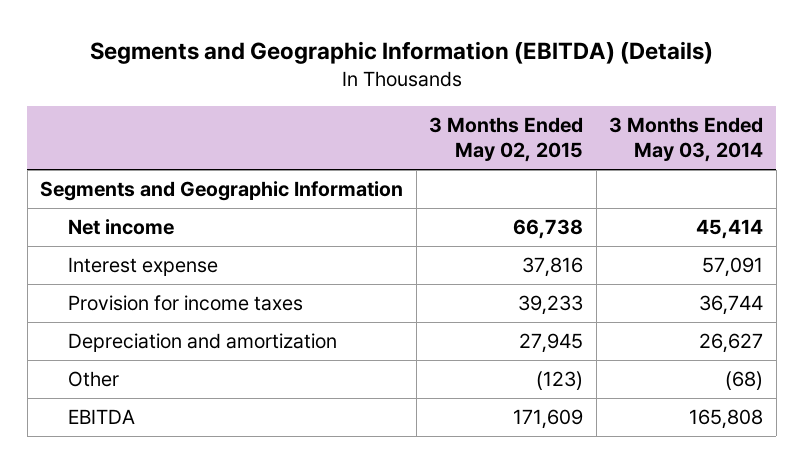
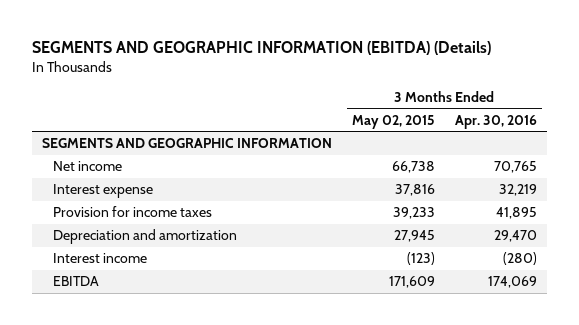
- Segments and Geographic Information (EBITDA) (Details)
+ SEGMENTS AND GEOGRAPHIC INFORMATION (EBITDA) (Details)
- | 3 Months Ended May 02, 2015 | 3 Months Ended May 03, 2014
+ | 3 Months Ended May 02, 2015 | 3 Months Ended Apr. 30, 2016
- Segments and Geographic Information
+ SEGMENTS AND GEOGRAPHIC INFORMATION
- Other | (123) | (68)
+ Interest income | (123) | (280)

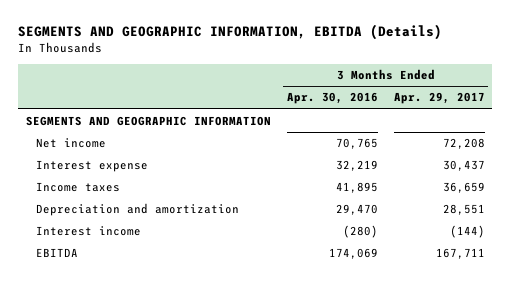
- SEGMENTS AND GEOGRAPHIC INFORMATION (EBITDA) (Details)
+ SEGMENTS AND GEOGRAPHIC INFORMATION, EBITDA (Details)
- | 3 Months Ended May 02, 2015 | 3 Months Ended Apr. 30, 2016
+ | 3 Months Ended Apr. 30, 2016 | 3 Months Ended Apr. 29, 2017
- Provision for income taxes | 39,233 | 41,895
+ Income taxes | 41,895 | 36,659

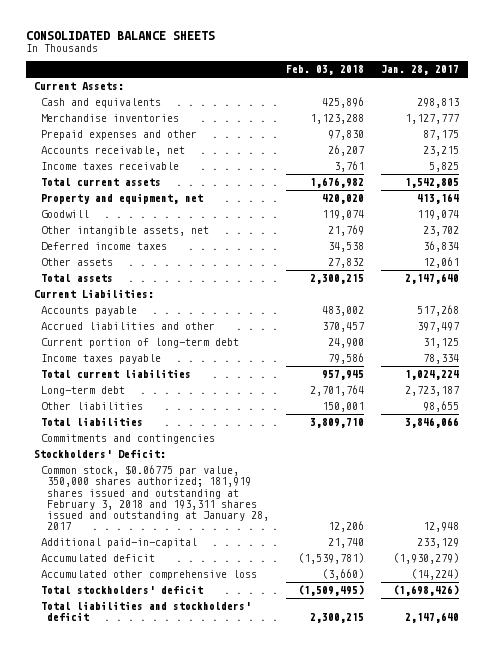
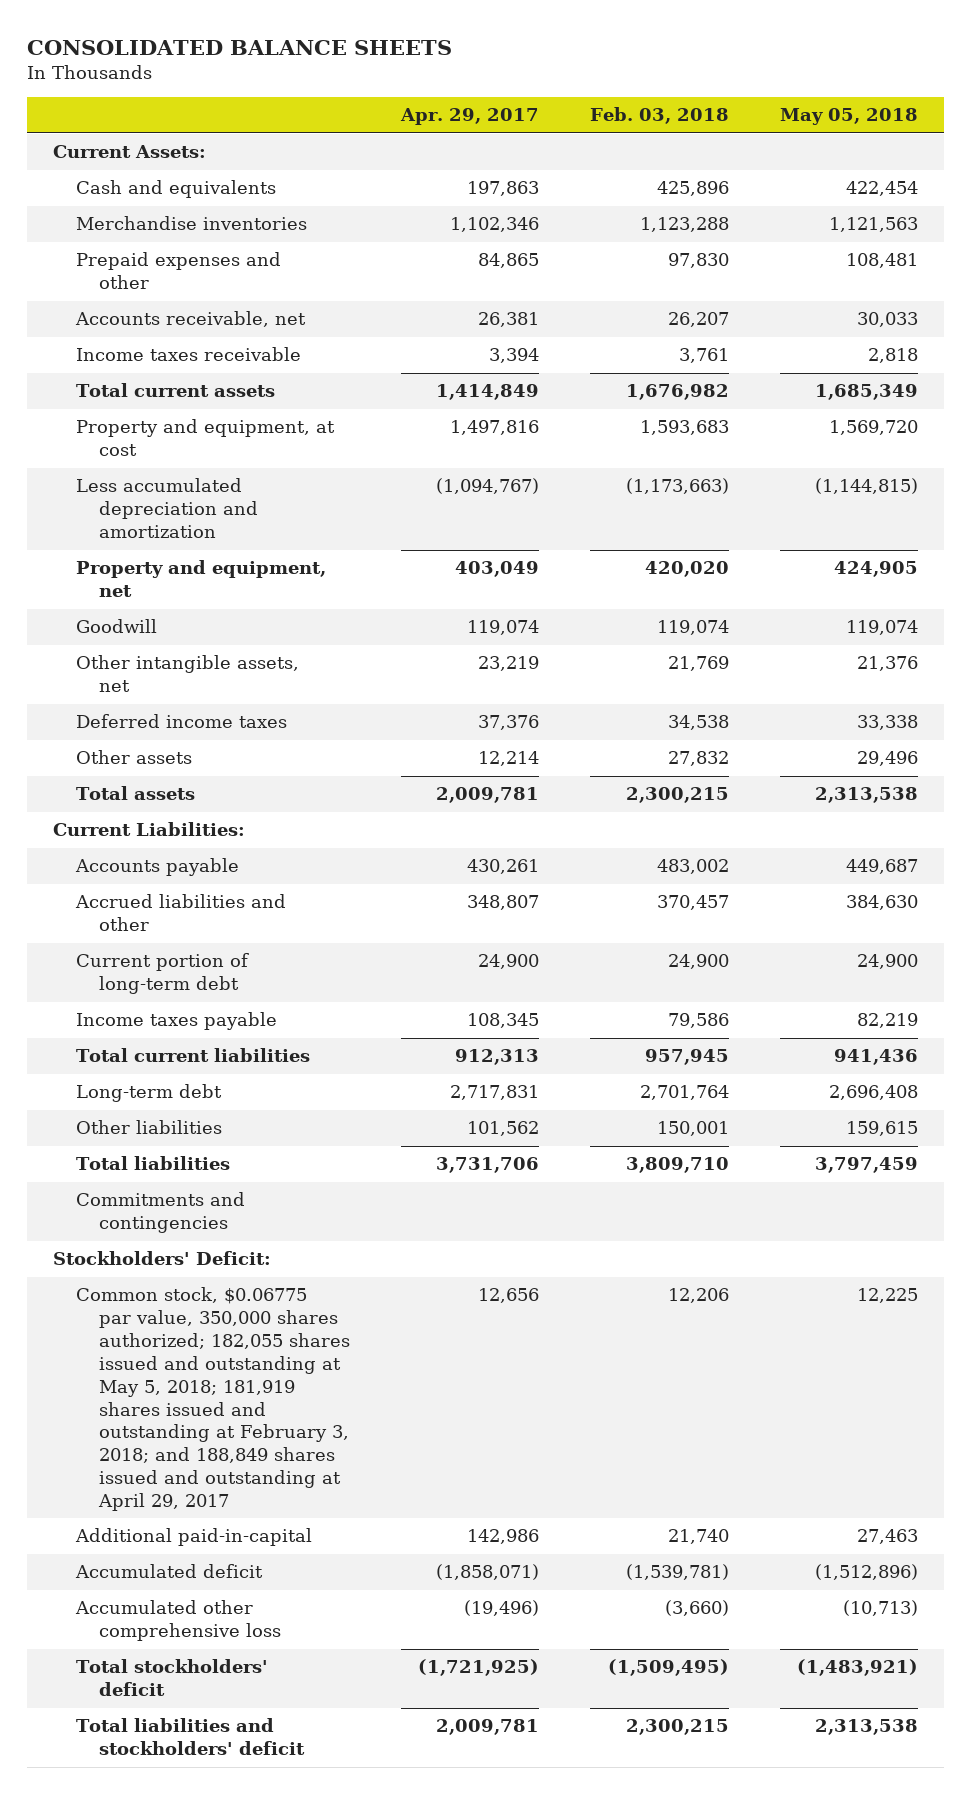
- | Feb. 03, 2018 | Jan. 28, 2017
+ | Apr. 29, 2017 | Feb. 03, 2018 | May 05, 2018
+ Property and equipment, at cost | 1,497,816 | 1,593,683 | 1,569,720
+ Less accumulated depreciation and amortization | (1,094,767) | (1,173,663) | (1,144,815)
- Common stock, $0.06775 par value, 350,000 shares authorized; 181,919 shares issued and outstanding at February 3, 2018 and 193,311 shares issued and outstanding at January 28, 2017 | 12,206 | 12,948
+ Common stock, $0.06775 par value, 350,000 shares authorized; 182,055 shares issued and outstanding at May 5, 2018; 181,919 shares issued and outstanding at February 3, 2018; and 188,849 shares issued and outstanding at April 29, 2017 | 12,656 | 12,206 | 12,225

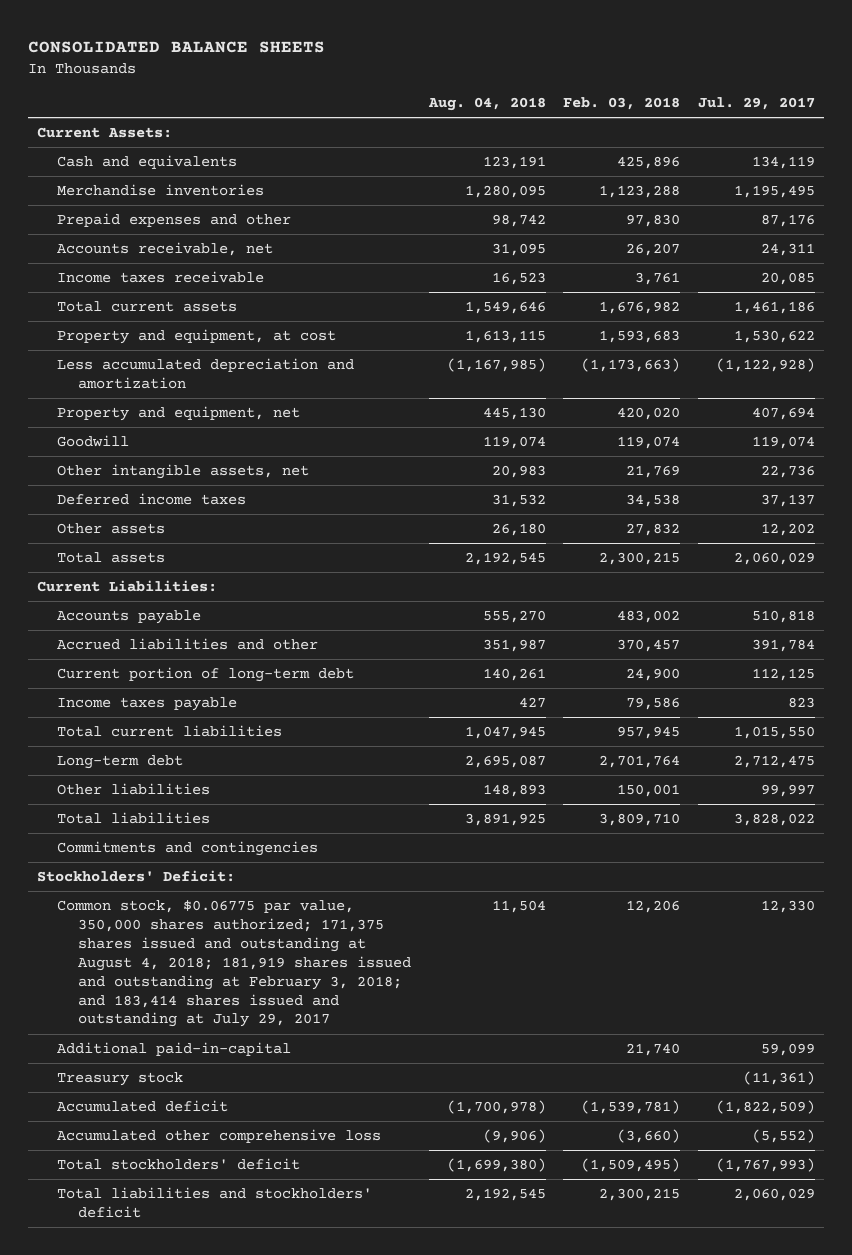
- | Apr. 29, 2017 | Feb. 03, 2018 | May 05, 2018
+ | Aug. 04, 2018 | Feb. 03, 2018 | Jul. 29, 2017
- Common stock, $0.06775 par value, 350,000 shares authorized; 182,055 shares issued and outstanding at May 5, 2018; 181,919 shares issued and outstanding at February 3, 2018; and 188,849 shares issued and outstanding at April 29, 2017 | 12,656 | 12,206 | 12,225
+ Common stock, $0.06775 par value, 350,000 shares authorized; 171,375 shares issued and outstanding at August 4, 2018; 181,919 shares issued and outstanding at February 3, 2018; and 183,414 shares issued and outstanding at July 29, 2017 | 11,504 | 12,206 | 12,330
+ Treasury stock | | | (11,361)

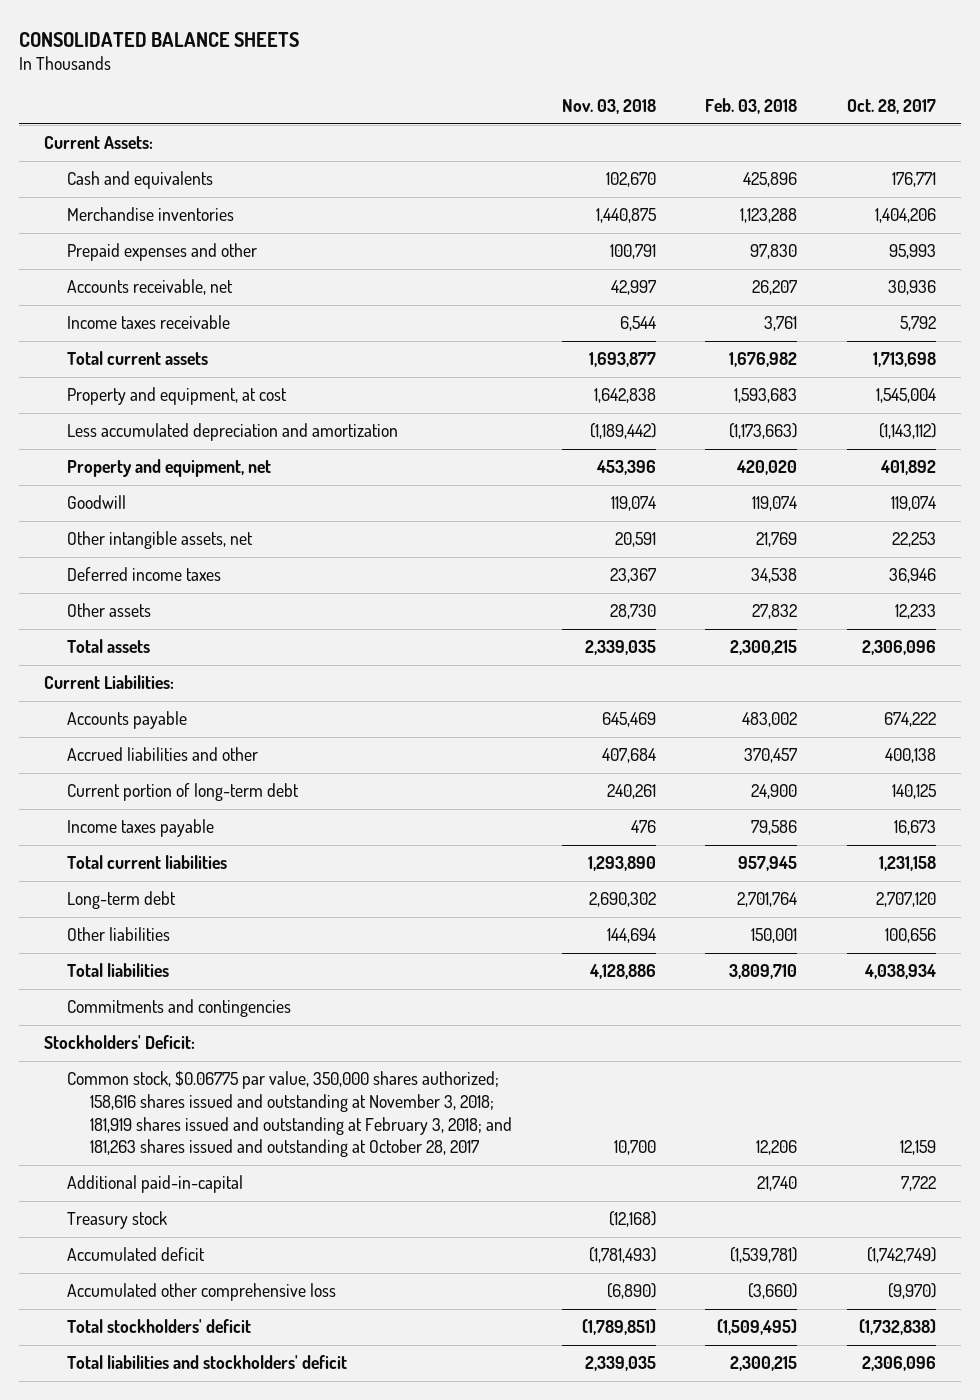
- | Aug. 04, 2018 | Feb. 03, 2018 | Jul. 29, 2017
+ | Nov. 03, 2018 | Feb. 03, 2018 | Oct. 28, 2017
- Common stock, $0.06775 par value, 350,000 shares authorized; 171,375 shares issued and outstanding at August 4, 2018; 181,919 shares issued and outstanding at February 3, 2018; and 183,414 shares issued and outstanding at July 29, 2017 | 11,504 | 12,206 | 12,330
+ Common stock, $0.06775 par value, 350,000 shares authorized; 158,616 shares issued and outstanding at November 3, 2018; 181,919 shares issued and outstanding at February 3, 2018; and 181,263 shares issued and outstanding at October 28, 2017 | 10,700 | 12,206 | 12,159

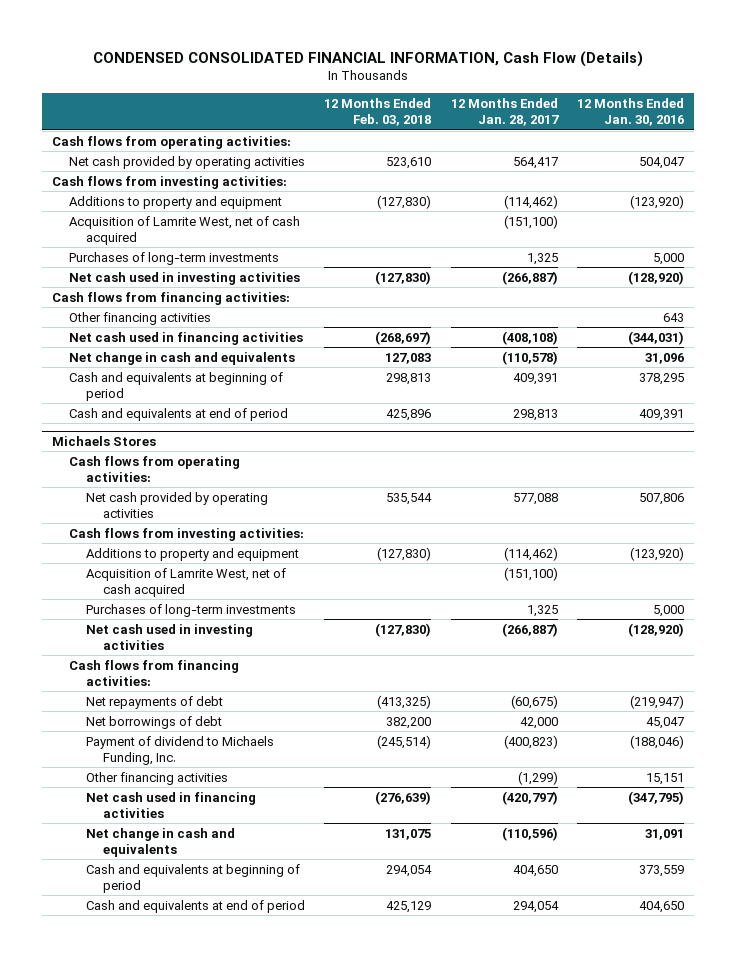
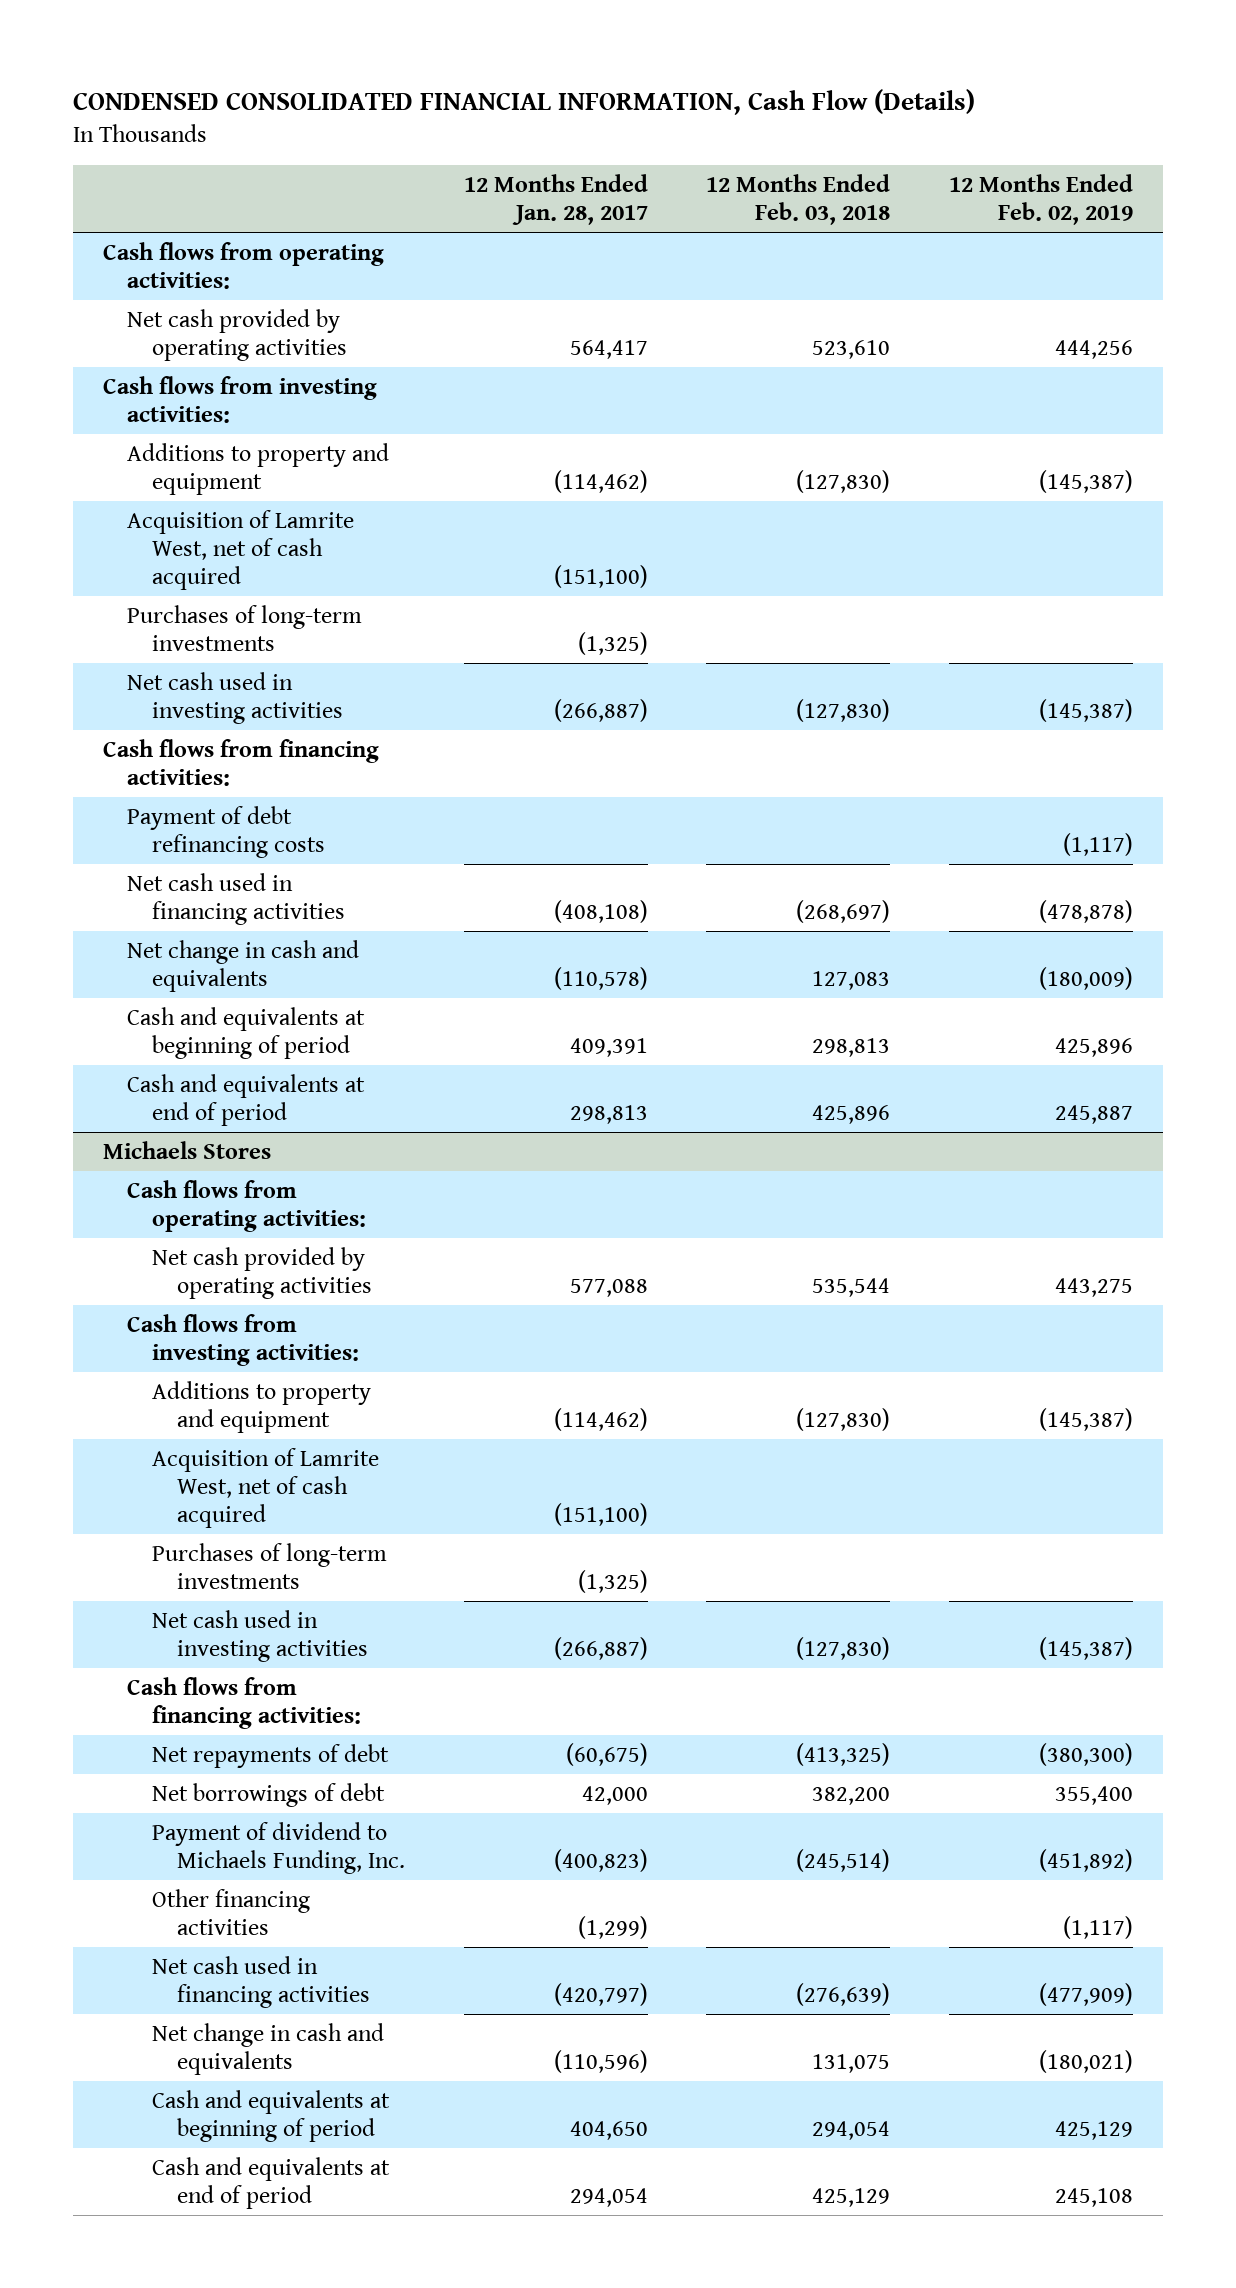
- | 12 Months Ended Feb. 03, 2018 | 12 Months Ended Jan. 28, 2017 | 12 Months Ended Jan. 30, 2016
+ | 12 Months Ended Jan. 28, 2017 | 12 Months Ended Feb. 03, 2018 | 12 Months Ended Feb. 02, 2019
- Purchases of long-term investments | | 1,325 | 5,000
+ Purchases of long-term investments | (1,325) | |
- Other financing activities | | | 643
+ Payment of debt refinancing costs | | | (1,117)
@ Michaels Stores
- Purchases of long-term investments | | 1,325 | 5,000
+ Purchases of long-term investments | (1,325) | |

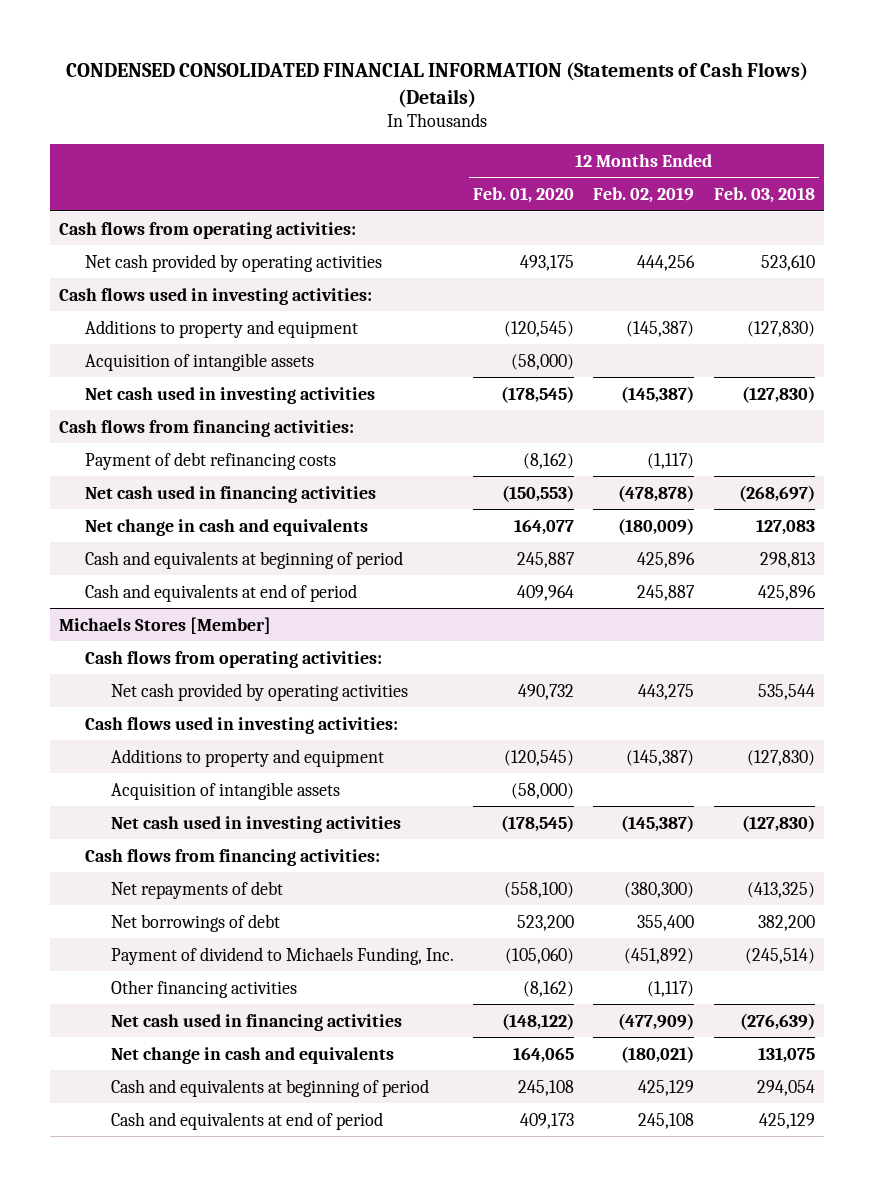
- CONDENSED CONSOLIDATED FINANCIAL INFORMATION, Cash Flow (Details)
+ CONDENSED CONSOLIDATED FINANCIAL INFORMATION (Statements of Cash Flows) (Details)
- | 12 Months Ended Jan. 28, 2017 | 12 Months Ended Feb. 03, 2018 | 12 Months Ended Feb. 02, 2019
+ | 12 Months Ended Feb. 01, 2020 | 12 Months Ended Feb. 02, 2019 | 12 Months Ended Feb. 03, 2018
- Cash flows from investing activities:
+ Cash flows used in investing activities:
- Acquisition of Lamrite West, net of cash acquired | (151,100) | |
- Purchases of long-term investments | (1,325) | |
+ Acquisition of intangible assets | (58,000) | |
- Michaels Stores
+ Michaels Stores [Member]
- Cash flows from investing activities:
+ Cash flows used in investing activities:
- Acquisition of Lamrite West, net of cash acquired | (151,100) | |
- Purchases of long-term investments | (1,325) | |
+ Acquisition of intangible assets | (58,000) | |

